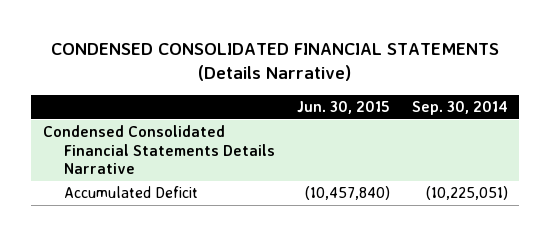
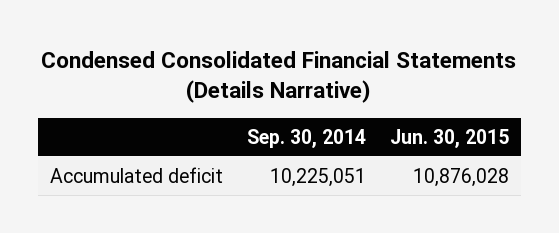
- CONDENSED CONSOLIDATED FINANCIAL STATEMENTS (Details Narrative)
+ Condensed Consolidated Financial Statements (Details Narrative)
- | Jun. 30, 2015 | Sep. 30, 2014
+ | Sep. 30, 2014 | Jun. 30, 2015
- Condensed Consolidated Financial Statements Details Narrative
- Accumulated Deficit | (10,457,840) | (10,225,051)
+ Accumulated deficit | 10,225,051 | 10,876,028

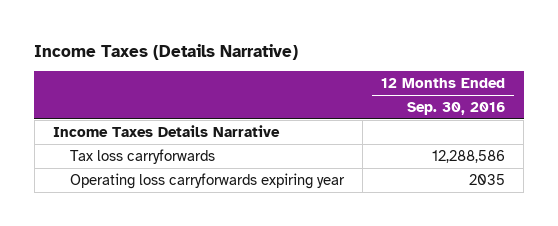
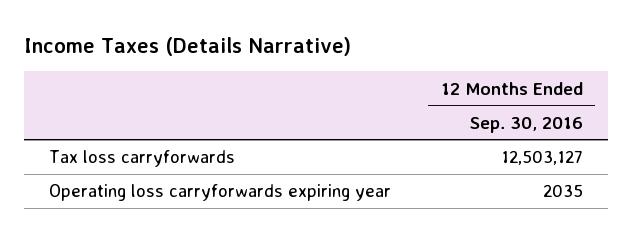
- Income Taxes Details Narrative
- Tax loss carryforwards | 12,288,586
+ Tax loss carryforwards | 12,503,127

